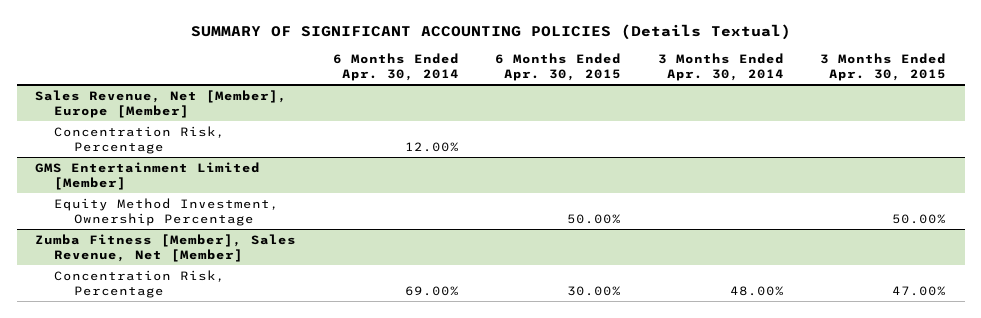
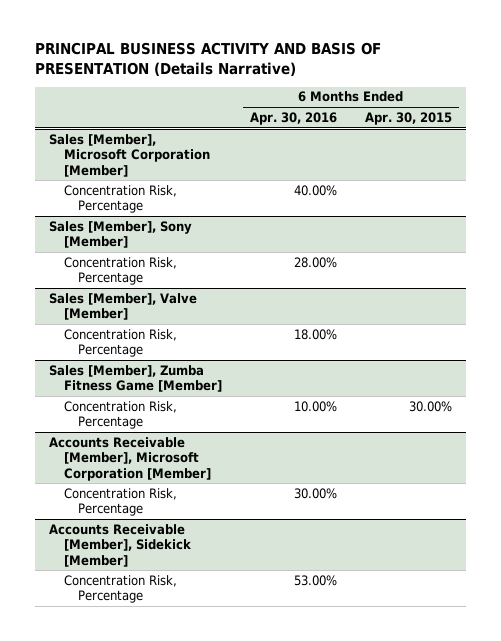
- SUMMARY OF SIGNIFICANT ACCOUNTING POLICIES (Details Textual)
+ PRINCIPAL BUSINESS ACTIVITY AND BASIS OF PRESENTATION (Details Narrative)
- | 6 Months Ended Apr. 30, 2014 | 6 Months Ended Apr. 30, 2015 | 3 Months Ended Apr. 30, 2014 | 3 Months Ended Apr. 30, 2015
+ | 6 Months Ended Apr. 30, 2016 | 6 Months Ended Apr. 30, 2015
- Sales Revenue, Net [Member], Europe [Member]
- Concentration Risk, Percentage | 12.00% | | |
- GMS Entertainment Limited [Member]
- Equity Method Investment, Ownership Percentage | | 50.00% | | 50.00%
- Zumba Fitness [Member], Sales Revenue, Net [Member]
+ Sales [Member], Microsoft Corporation [Member]
+ Concentration Risk, Percentage | 40.00% |
+ Sales [Member], Sony [Member]
+ Concentration Risk, Percentage | 28.00% |
+ Sales [Member], Valve [Member]
+ Concentration Risk, Percentage | 18.00% |
+ Sales [Member], Zumba Fitness Game [Member]
+ Accounts Receivable [Member], Microsoft Corporation [Member]
+ Concentration Risk, Percentage | 30.00% |
+ Accounts Receivable [Member], Sidekick [Member]
+ Concentration Risk, Percentage | 53.00% |

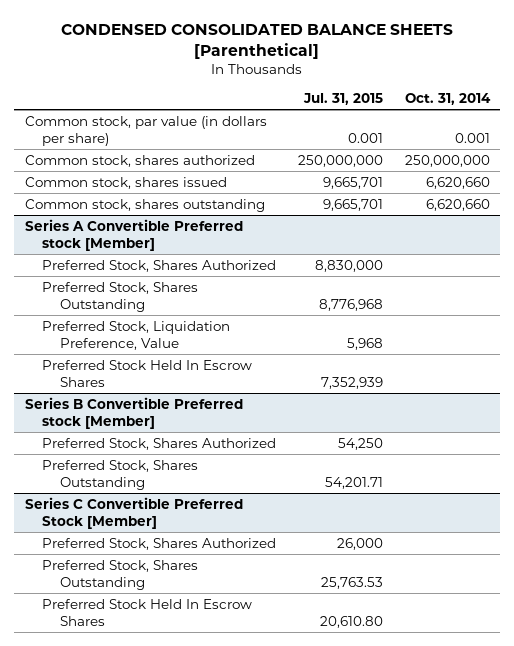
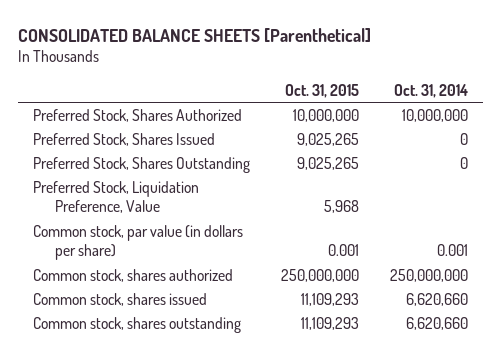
- CONDENSED CONSOLIDATED BALANCE SHEETS [Parenthetical]
+ CONSOLIDATED BALANCE SHEETS [Parenthetical]
- | Jul. 31, 2015 | Oct. 31, 2014
+ | Oct. 31, 2015 | Oct. 31, 2014
+ Preferred Stock, Shares Authorized | 10,000,000 | 10,000,000
+ Preferred Stock, Shares Issued | 9,025,265 | 0
+ Preferred Stock, Shares Outstanding | 9,025,265 | 0
+ Preferred Stock, Liquidation Preference, Value | 5,968 |
- Series A Convertible Preferred stock [Member]
- Preferred Stock, Shares Authorized | 8,830,000 |
- Preferred Stock, Shares Outstanding | 8,776,968 |
- Preferred Stock, Liquidation Preference, Value | 5,968 |
- Preferred Stock Held In Escrow Shares | 7,352,939 |
- Series B Convertible Preferred stock [Member]
- Preferred Stock, Shares Authorized | 54,250 |
- Preferred Stock, Shares Outstanding | 54,201.71 |
- Series C Convertible Preferred Stock [Member]
- Preferred Stock, Shares Authorized | 26,000 |
- Preferred Stock, Shares Outstanding | 25,763.53 |
- Preferred Stock Held In Escrow Shares | 20,610.80 |

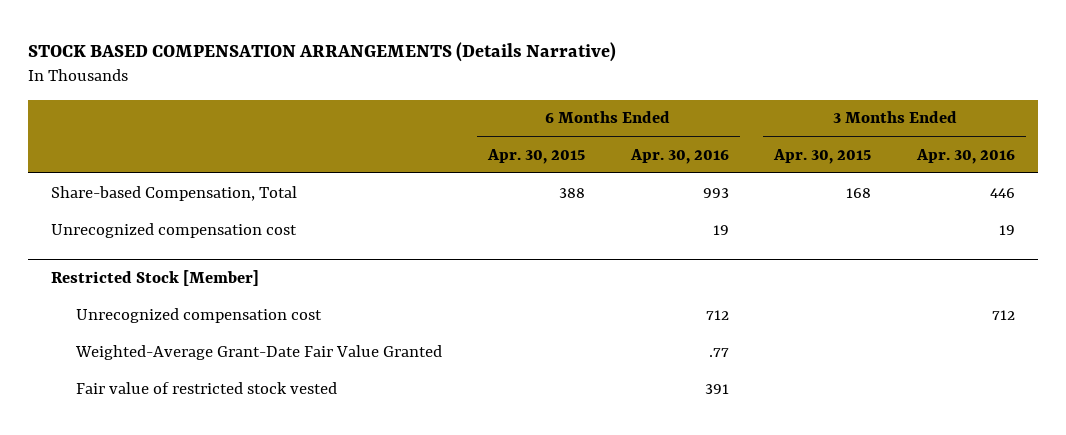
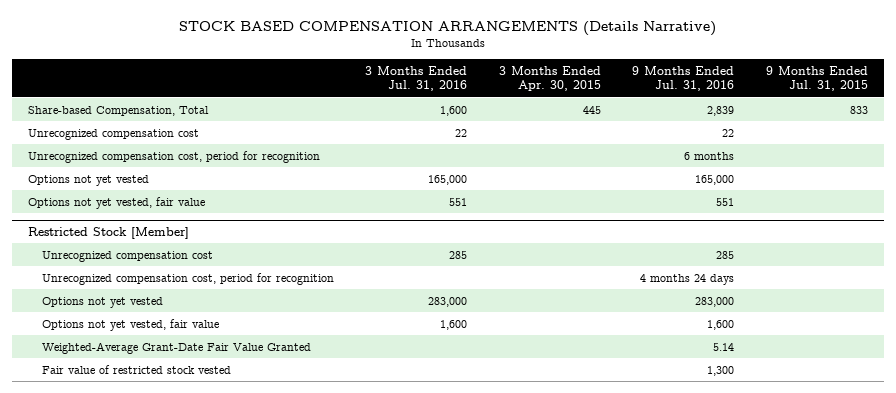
- | 6 Months Ended Apr. 30, 2015 | 6 Months Ended Apr. 30, 2016 | 3 Months Ended Apr. 30, 2015 | 3 Months Ended Apr. 30, 2016
+ | 3 Months Ended Jul. 31, 2016 | 3 Months Ended Apr. 30, 2015 | 9 Months Ended Jul. 31, 2016 | 9 Months Ended Jul. 31, 2015
- Share-based Compensation, Total | 388 | 993 | 168 | 446
+ Share-based Compensation, Total | 1,600 | 445 | 2,839 | 833
+ Unrecognized compensation cost, period for recognition | | | 6 months |
+ Options not yet vested | 165,000 | | 165,000 |
+ Options not yet vested, fair value | 551 | | 551 |
@ Restricted Stock [Member]
+ Unrecognized compensation cost, period for recognition | | | 4 months 24 days |
+ Options not yet vested | 283,000 | | 283,000 |
+ Options not yet vested, fair value | 1,600 | | 1,600 |

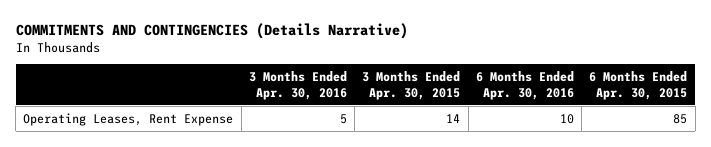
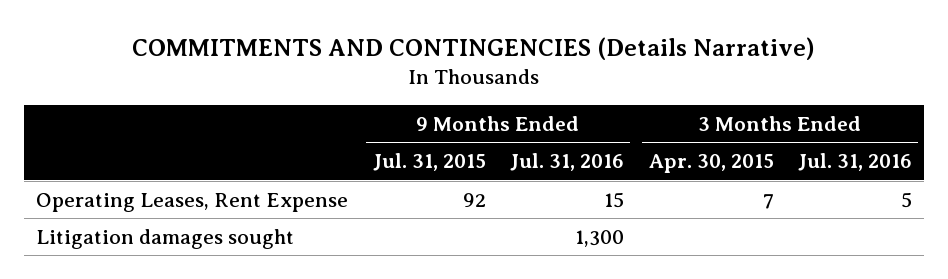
- | 3 Months Ended Apr. 30, 2016 | 3 Months Ended Apr. 30, 2015 | 6 Months Ended Apr. 30, 2016 | 6 Months Ended Apr. 30, 2015
+ | 9 Months Ended Jul. 31, 2015 | 9 Months Ended Jul. 31, 2016 | 3 Months Ended Apr. 30, 2015 | 3 Months Ended Jul. 31, 2016
- Operating Leases, Rent Expense | 5 | 14 | 10 | 85
+ Operating Leases, Rent Expense | 92 | 15 | 7 | 5
+ Litigation damages sought | | 1,300 | |

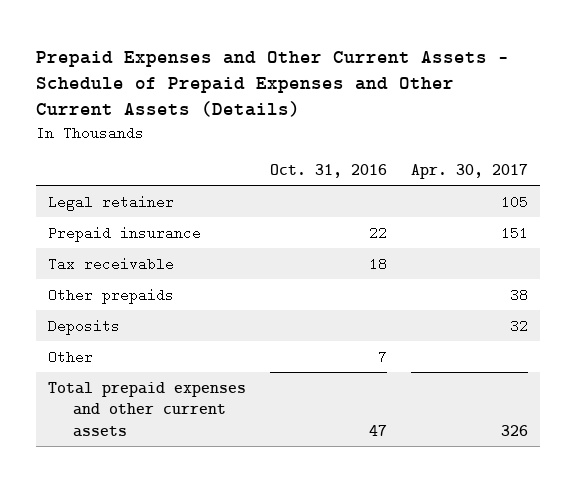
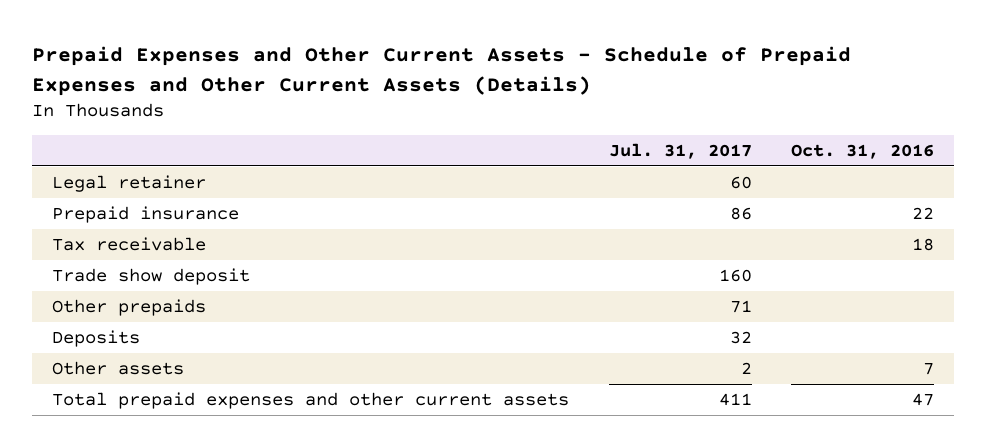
- | Oct. 31, 2016 | Apr. 30, 2017
+ | Jul. 31, 2017 | Oct. 31, 2016
+ Trade show deposit | 160 |
- Other | 7 |
+ Other assets | 2 | 7

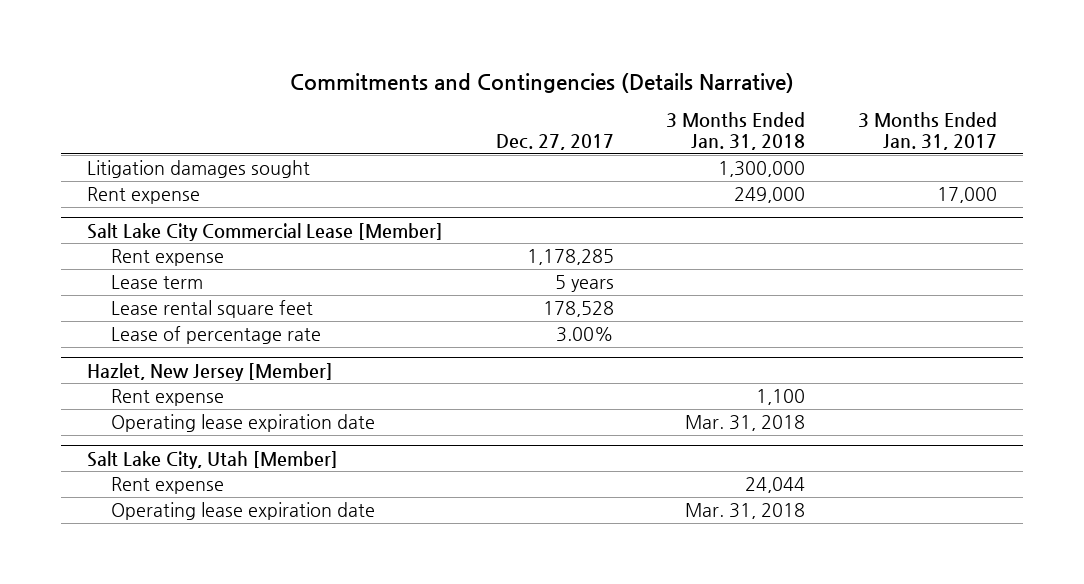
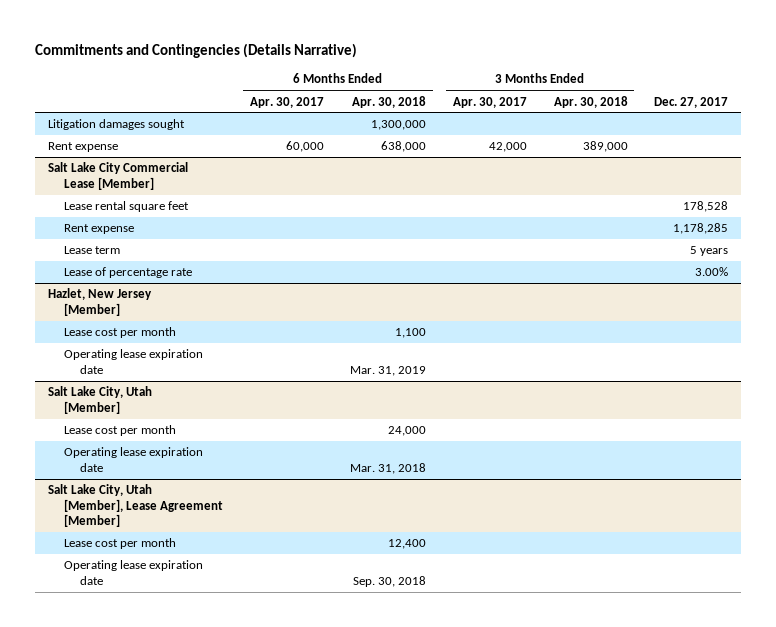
- | Dec. 27, 2017 | 3 Months Ended Jan. 31, 2018 | 3 Months Ended Jan. 31, 2017
+ | 6 Months Ended Apr. 30, 2017 | 6 Months Ended Apr. 30, 2018 | 3 Months Ended Apr. 30, 2017 | 3 Months Ended Apr. 30, 2018 | Dec. 27, 2017
@ Salt Lake City Commercial Lease [Member]
moved up: Lease rental square feet | | | | | 178,528
@ Hazlet, New Jersey [Member]
- Rent expense | | 1,100 |
+ Lease cost per month | | 1,100 | | |
@ Salt Lake City, Utah [Member]
- Rent expense | | 24,044 |
+ Lease cost per month | | 24,000 | | |
+ Salt Lake City, Utah [Member], Lease Agreement [Member]
+ Lease cost per month | | 12,400 | | |
+ Operating lease expiration date | | Sep. 30, 2018 | | |

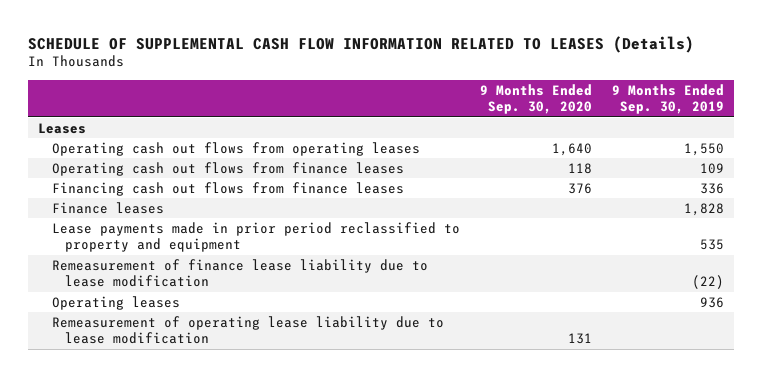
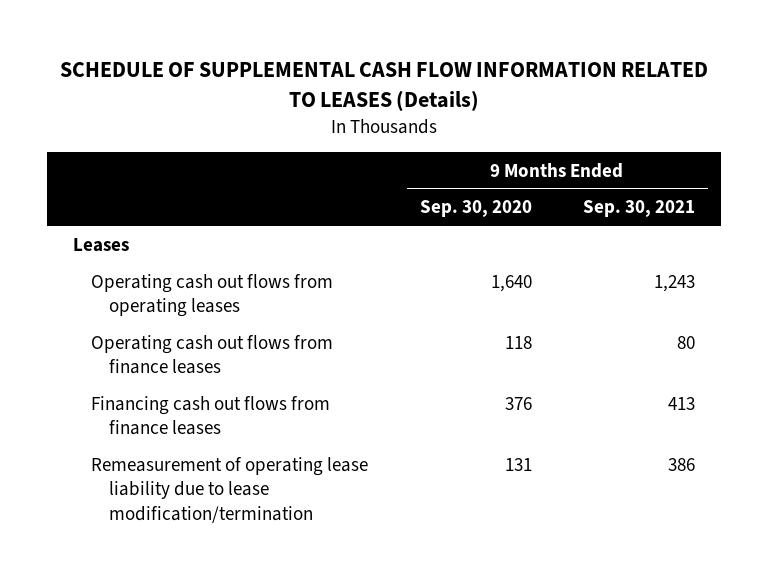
- | 9 Months Ended Sep. 30, 2020 | 9 Months Ended Sep. 30, 2019
+ | 9 Months Ended Sep. 30, 2020 | 9 Months Ended Sep. 30, 2021
- Finance leases | | 1,828
- Lease payments made in prior period reclassified to property and equipment | | 535
- Remeasurement of finance lease liability due to lease modification | | (22)
- Operating leases | | 936
- Remeasurement of operating lease liability due to lease modification | 131 |
+ Remeasurement of operating lease liability due to lease modification/termination | 131 | 386

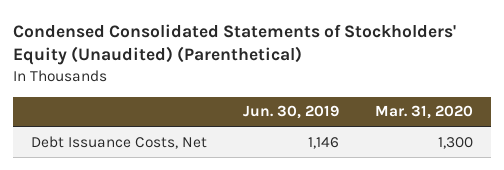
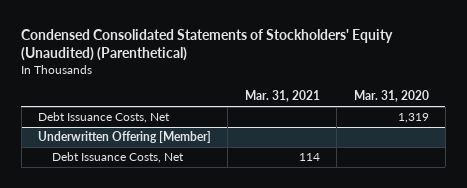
- | Jun. 30, 2019 | Mar. 31, 2020
+ | Mar. 31, 2021 | Mar. 31, 2020
- Debt Issuance Costs, Net | 1,146 | 1,300
+ Debt Issuance Costs, Net | | 1,319
+ Underwritten Offering [Member]
+ Debt Issuance Costs, Net | 114 |

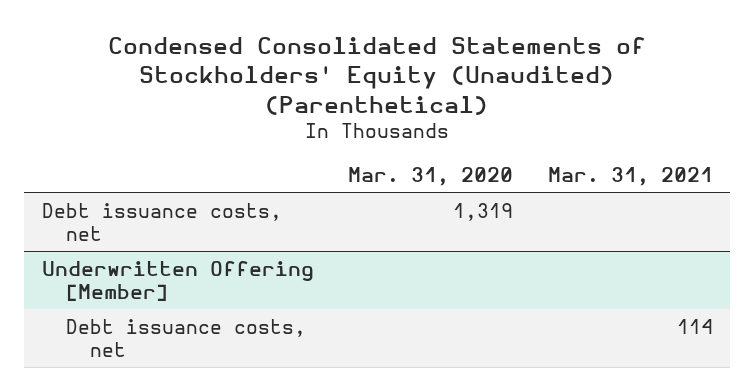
- | Mar. 31, 2021 | Mar. 31, 2020
+ | Mar. 31, 2020 | Mar. 31, 2021
- Debt Issuance Costs, Net | | 1,319
+ Debt issuance costs, net | 1,319 |
@ Underwritten Offering [Member]
- Debt Issuance Costs, Net | 114 |
+ Debt issuance costs, net | | 114

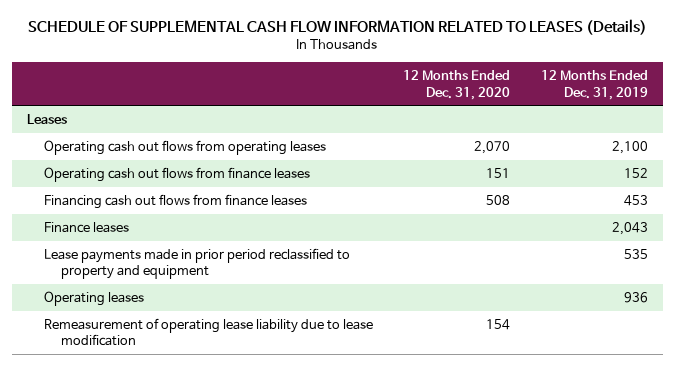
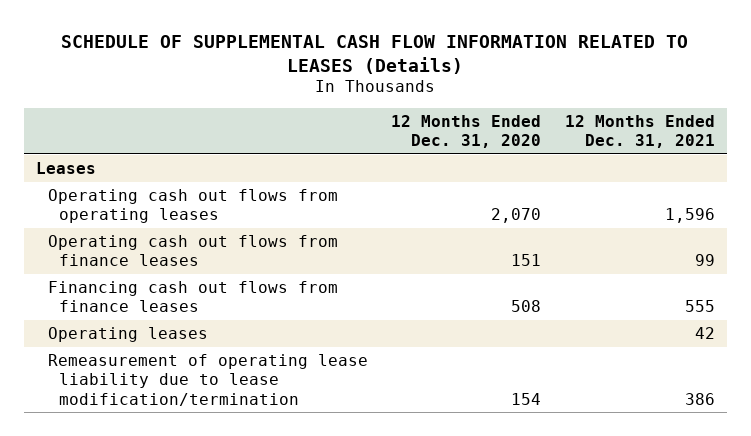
- | 12 Months Ended Dec. 31, 2020 | 12 Months Ended Dec. 31, 2019
+ | 12 Months Ended Dec. 31, 2020 | 12 Months Ended Dec. 31, 2021
- Finance leases | | 2,043
- Lease payments made in prior period reclassified to property and equipment | | 535
- Remeasurement of operating lease liability due to lease modification | 154 |
+ Remeasurement of operating lease liability due to lease modification/termination | 154 | 386

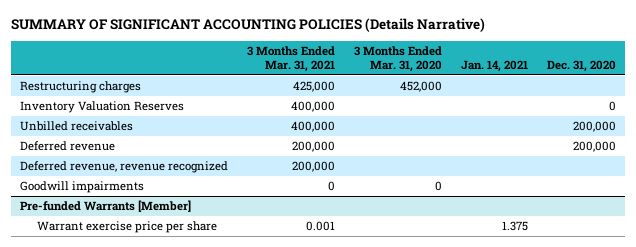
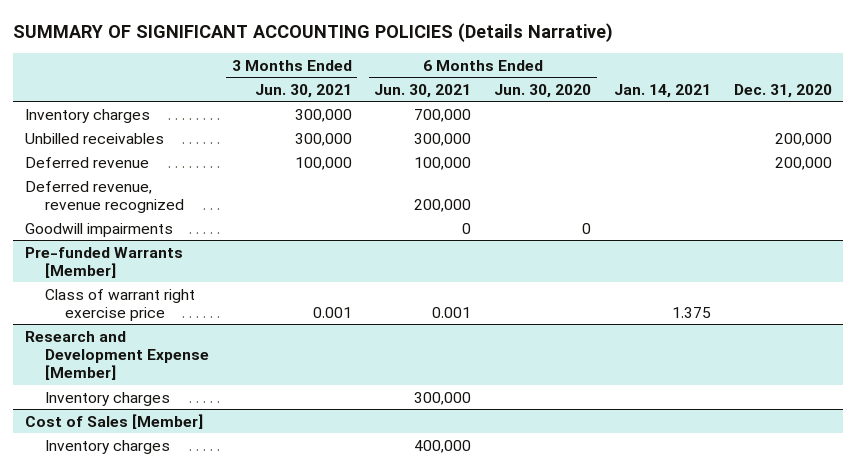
- | 3 Months Ended Mar. 31, 2021 | 3 Months Ended Mar. 31, 2020 | Jan. 14, 2021 | Dec. 31, 2020
+ | 3 Months Ended Jun. 30, 2021 | 6 Months Ended Jun. 30, 2021 | 6 Months Ended Jun. 30, 2020 | Jan. 14, 2021 | Dec. 31, 2020
- Restructuring charges | 425,000 | 452,000 | |
- Inventory Valuation Reserves | 400,000 | | | 0
+ Inventory charges | 300,000 | 700,000 | | |
@ Pre-funded Warrants [Member]
- Warrant exercise price per share | 0.001 | | 1.375 |
+ Class of warrant right exercise price | 0.001 | 0.001 | | 1.375 |
+ Research and Development Expense [Member]
+ Inventory charges | | 300,000 | | |
+ Cost of Sales [Member]
+ Inventory charges | | 400,000 | | |

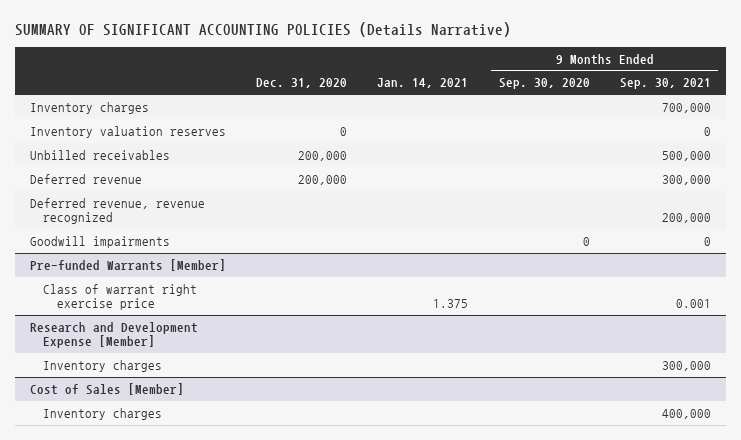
- | 3 Months Ended Jun. 30, 2021 | 6 Months Ended Jun. 30, 2021 | 6 Months Ended Jun. 30, 2020 | Jan. 14, 2021 | Dec. 31, 2020
+ | Dec. 31, 2020 | Jan. 14, 2021 | 9 Months Ended Sep. 30, 2020 | 9 Months Ended Sep. 30, 2021
+ Inventory valuation reserves | 0 | | | 0

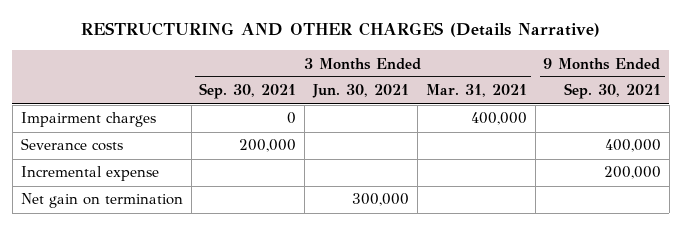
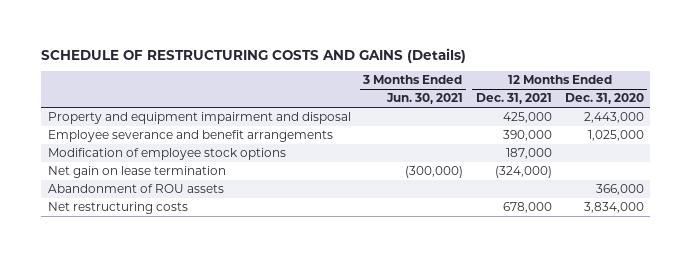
- RESTRUCTURING AND OTHER CHARGES (Details Narrative)
+ SCHEDULE OF RESTRUCTURING COSTS AND GAINS (Details)
- | 3 Months Ended Sep. 30, 2021 | 3 Months Ended Jun. 30, 2021 | 3 Months Ended Mar. 31, 2021 | 9 Months Ended Sep. 30, 2021
+ | 3 Months Ended Jun. 30, 2021 | 12 Months Ended Dec. 31, 2021 | 12 Months Ended Dec. 31, 2020
- Impairment charges | 0 | | 400,000 |
- Severance costs | 200,000 | | | 400,000
- Incremental expense | | | | 200,000
- Net gain on termination | | 300,000 | |
+ Property and equipment impairment and disposal | | 425,000 | 2,443,000
+ Employee severance and benefit arrangements | | 390,000 | 1,025,000
+ Modification of employee stock options | | 187,000 |
+ Net gain on lease termination | (300,000) | (324,000) |
+ Abandonment of ROU assets | | | 366,000
+ Net restructuring costs | | 678,000 | 3,834,000

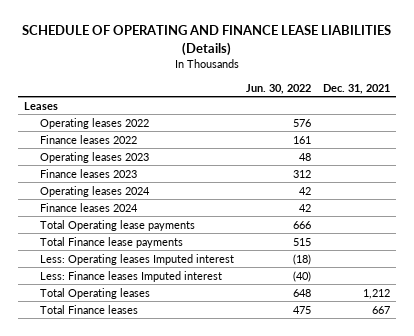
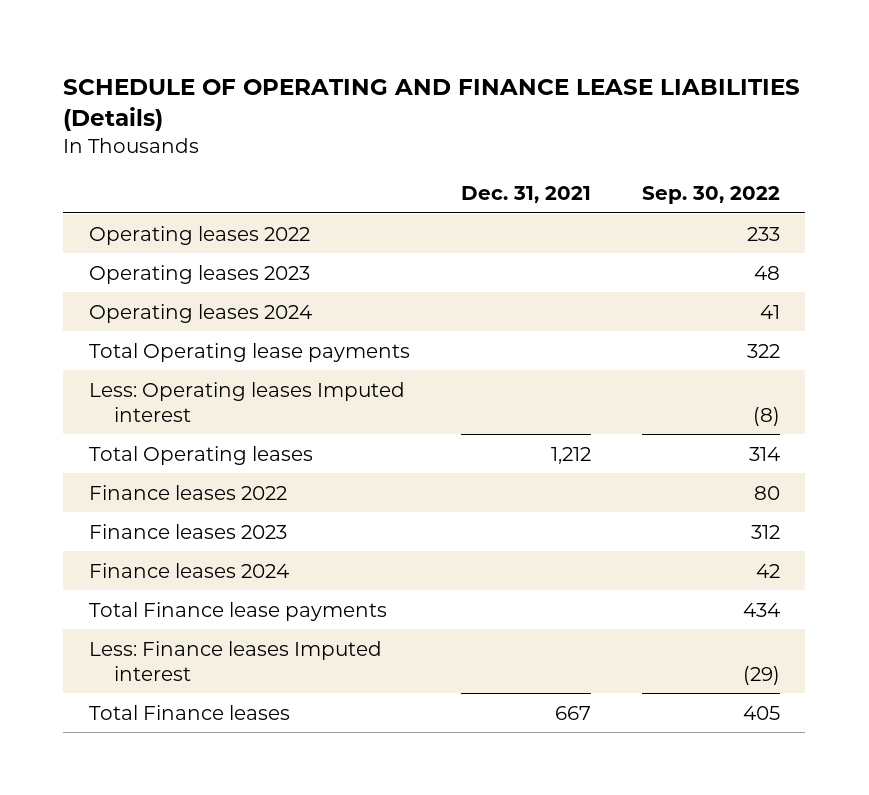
- | Jun. 30, 2022 | Dec. 31, 2021
+ | Dec. 31, 2021 | Sep. 30, 2022
- Leases
moved down: Finance leases 2022 | | 80
moved down: Finance leases 2023 | | 312
moved down: Finance leases 2024 | | 42
moved down: Total Finance lease payments | | 434
moved down: Less: Finance leases Imputed interest | | (29)

